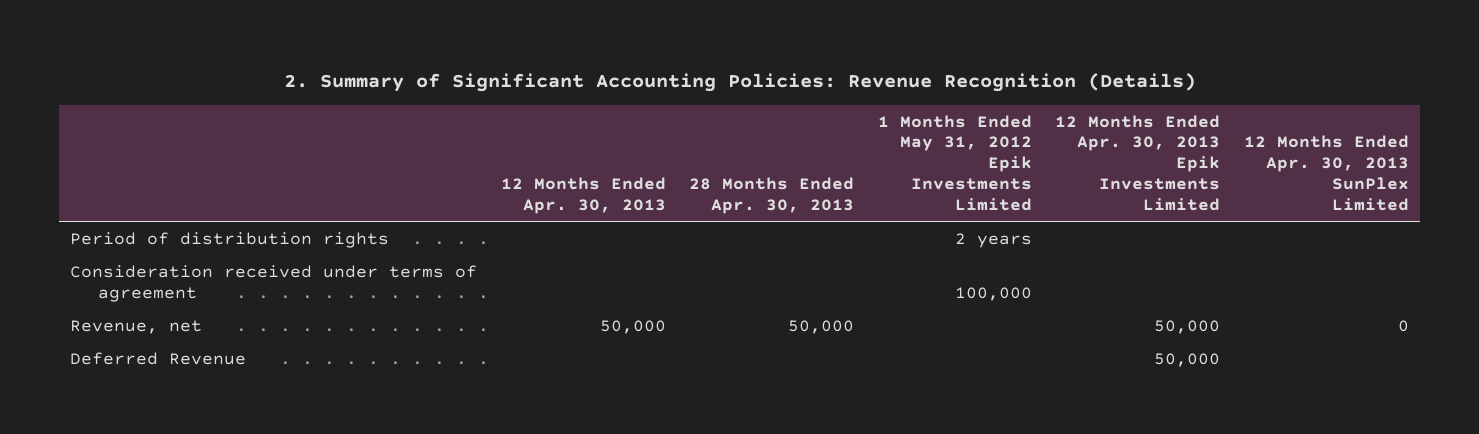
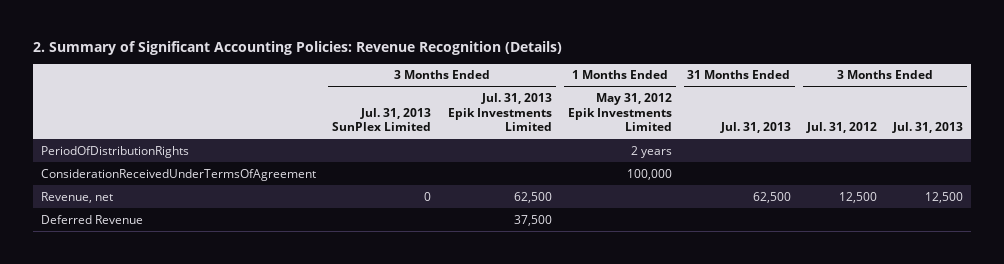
- | 12 Months Ended Apr. 30, 2013 | 28 Months Ended Apr. 30, 2013 | 1 Months Ended May 31, 2012 Epik Investments Limited | 12 Months Ended Apr. 30, 2013 Epik Investments Limited | 12 Months Ended Apr. 30, 2013 SunPlex Limited
+ | 3 Months Ended Jul. 31, 2013 SunPlex Limited | 3 Months Ended Jul. 31, 2013 Epik Investments Limited | 1 Months Ended May 31, 2012 Epik Investments Limited | 31 Months Ended Jul. 31, 2013 | 3 Months Ended Jul. 31, 2012 | 3 Months Ended Jul. 31, 2013
- Period of distribution rights | | | 2 years | |
- Consideration received under terms of agreement | | | 100,000 | |
+ PeriodOfDistributionRights | | | 2 years | | |
+ ConsiderationReceivedUnderTermsOfAgreement | | | 100,000 | | |

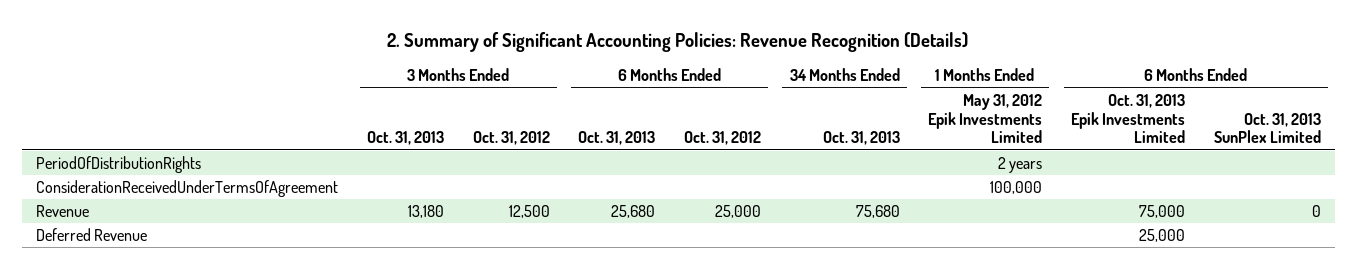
- | 3 Months Ended Jul. 31, 2013 SunPlex Limited | 3 Months Ended Jul. 31, 2013 Epik Investments Limited | 1 Months Ended May 31, 2012 Epik Investments Limited | 31 Months Ended Jul. 31, 2013 | 3 Months Ended Jul. 31, 2012 | 3 Months Ended Jul. 31, 2013
+ | 3 Months Ended Oct. 31, 2013 | 3 Months Ended Oct. 31, 2012 | 6 Months Ended Oct. 31, 2013 | 6 Months Ended Oct. 31, 2012 | 34 Months Ended Oct. 31, 2013 | 1 Months Ended May 31, 2012 Epik Investments Limited | 6 Months Ended Oct. 31, 2013 Epik Investments Limited | 6 Months Ended Oct. 31, 2013 SunPlex Limited
- Revenue, net | 0 | 62,500 | | 62,500 | 12,500 | 12,500
+ Revenue | 13,180 | 12,500 | 25,680 | 25,000 | 75,680 | | 75,000 | 0

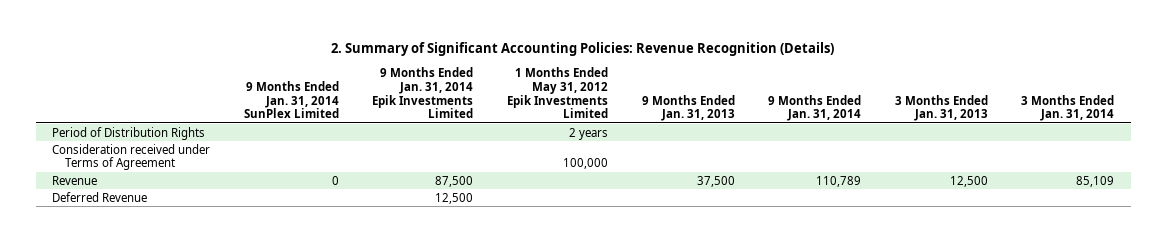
- | 3 Months Ended Oct. 31, 2013 | 3 Months Ended Oct. 31, 2012 | 6 Months Ended Oct. 31, 2013 | 6 Months Ended Oct. 31, 2012 | 34 Months Ended Oct. 31, 2013 | 1 Months Ended May 31, 2012 Epik Investments Limited | 6 Months Ended Oct. 31, 2013 Epik Investments Limited | 6 Months Ended Oct. 31, 2013 SunPlex Limited
+ | 9 Months Ended Jan. 31, 2014 SunPlex Limited | 9 Months Ended Jan. 31, 2014 Epik Investments Limited | 1 Months Ended May 31, 2012 Epik Investments Limited | 9 Months Ended Jan. 31, 2013 | 9 Months Ended Jan. 31, 2014 | 3 Months Ended Jan. 31, 2013 | 3 Months Ended Jan. 31, 2014
- PeriodOfDistributionRights | | | | | | 2 years | |
- ConsiderationReceivedUnderTermsOfAgreement | | | | | | 100,000 | |
+ Period of Distribution Rights | | | 2 years | | | |
+ Consideration received under Terms of Agreement | | | 100,000 | | | |

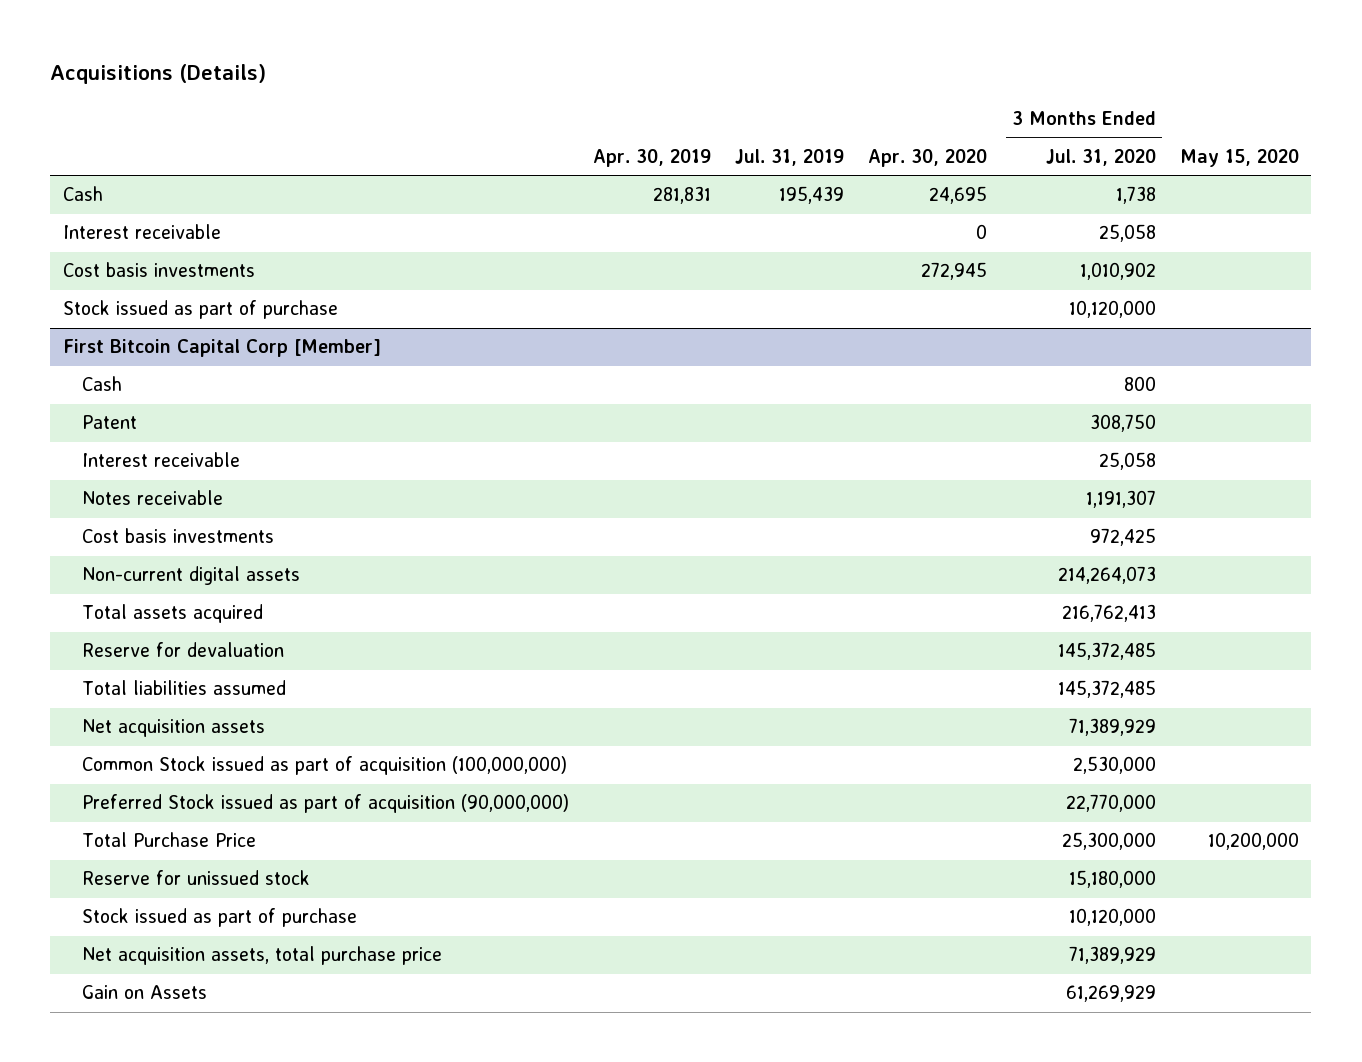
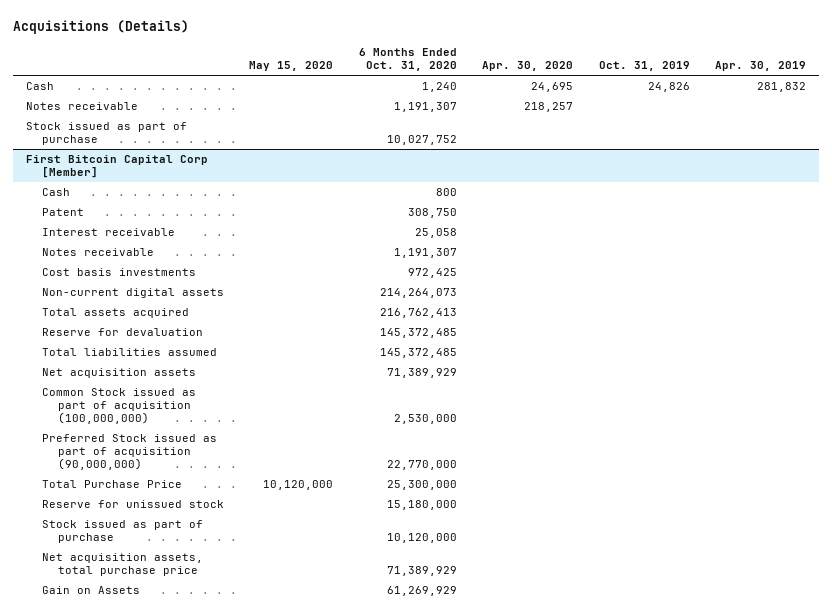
- | Apr. 30, 2019 | Jul. 31, 2019 | Apr. 30, 2020 | 3 Months Ended Jul. 31, 2020 | May 15, 2020
+ | May 15, 2020 | 6 Months Ended Oct. 31, 2020 | Apr. 30, 2020 | Oct. 31, 2019 | Apr. 30, 2019
- Cash | 281,831 | 195,439 | 24,695 | 1,738 |
- Interest receivable | | | 0 | 25,058 |
- Cost basis investments | | | 272,945 | 1,010,902 |
+ Cash | | 1,240 | 24,695 | 24,826 | 281,832
+ Notes receivable | | 1,191,307 | 218,257 | |
@ First Bitcoin Capital Corp [Member]
- Total Purchase Price | | | | 25,300,000 | 10,200,000
+ Total Purchase Price | 10,120,000 | 25,300,000 | | |

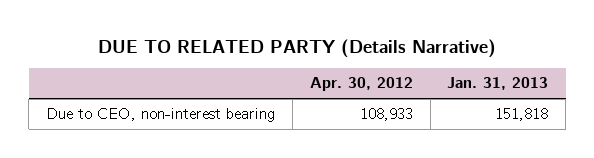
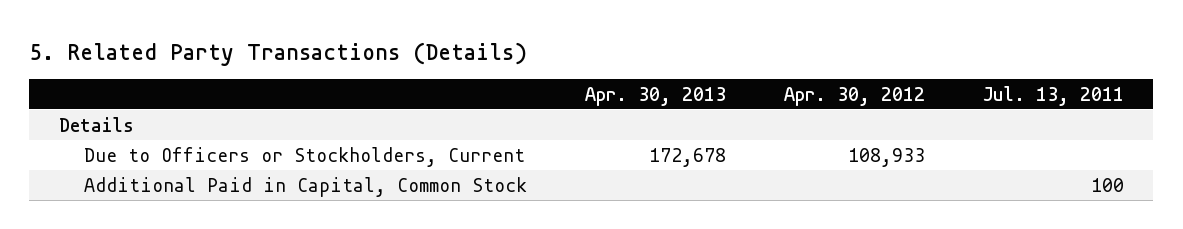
- DUE TO RELATED PARTY (Details Narrative)
+ 5. Related Party Transactions (Details)
- | Apr. 30, 2012 | Jan. 31, 2013
+ | Apr. 30, 2013 | Apr. 30, 2012 | Jul. 13, 2011
- Due to CEO, non-interest bearing | 108,933 | 151,818
+ Details
+ Due to Officers or Stockholders, Current | 172,678 | 108,933 |
+ Additional Paid in Capital, Common Stock | | | 100

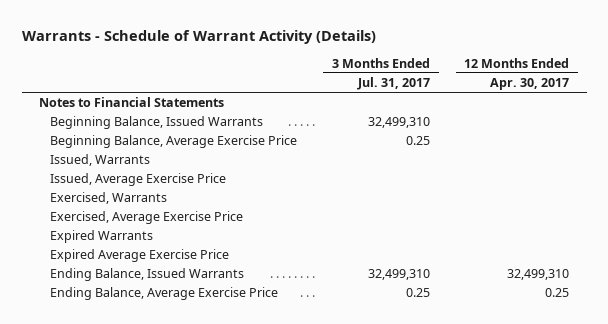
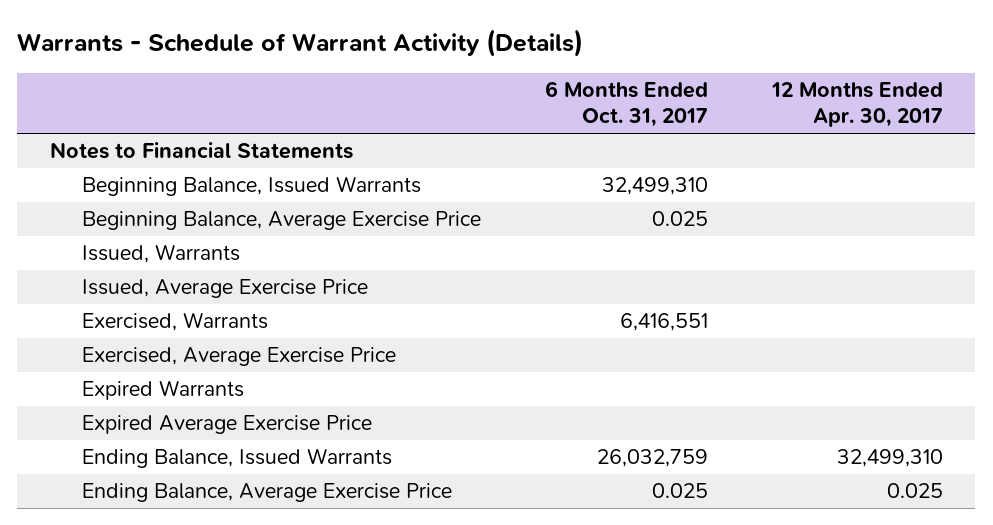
- | 3 Months Ended Jul. 31, 2017 | 12 Months Ended Apr. 30, 2017
+ | 6 Months Ended Oct. 31, 2017 | 12 Months Ended Apr. 30, 2017
- Ending Balance, Average Exercise Price | 0.25 | 0.25
+ Ending Balance, Average Exercise Price | 0.025 | 0.025

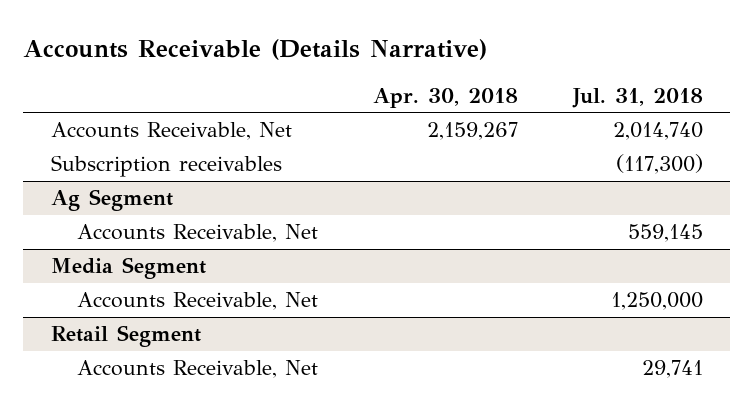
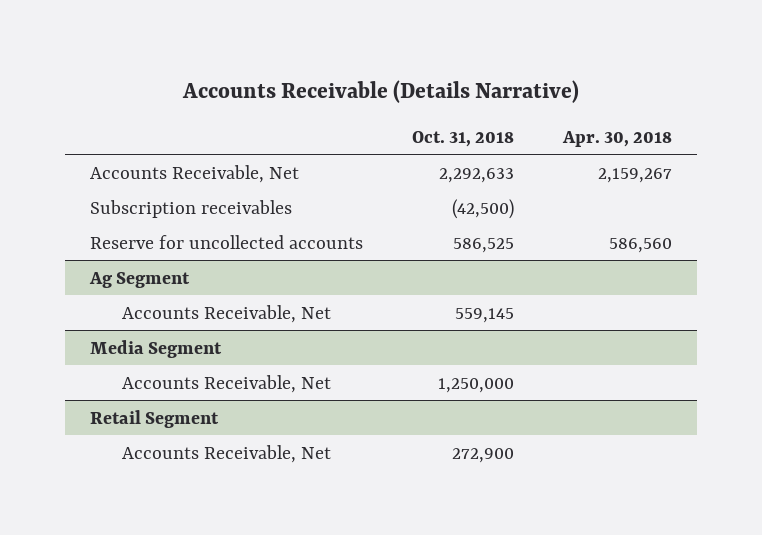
- | Apr. 30, 2018 | Jul. 31, 2018
+ | Oct. 31, 2018 | Apr. 30, 2018
+ Reserve for uncollected accounts | 586,525 | 586,560

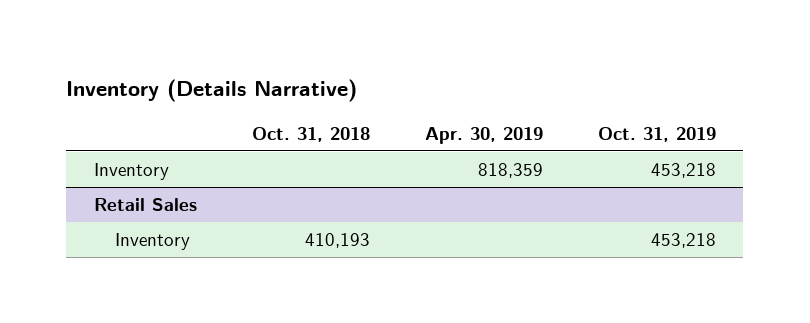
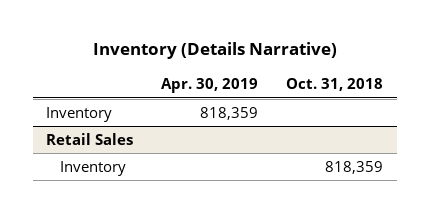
- | Oct. 31, 2018 | Apr. 30, 2019 | Oct. 31, 2019
+ | Apr. 30, 2019 | Oct. 31, 2018
@ Retail Sales
- Inventory | 410,193 | | 453,218
+ Inventory | | 818,359

